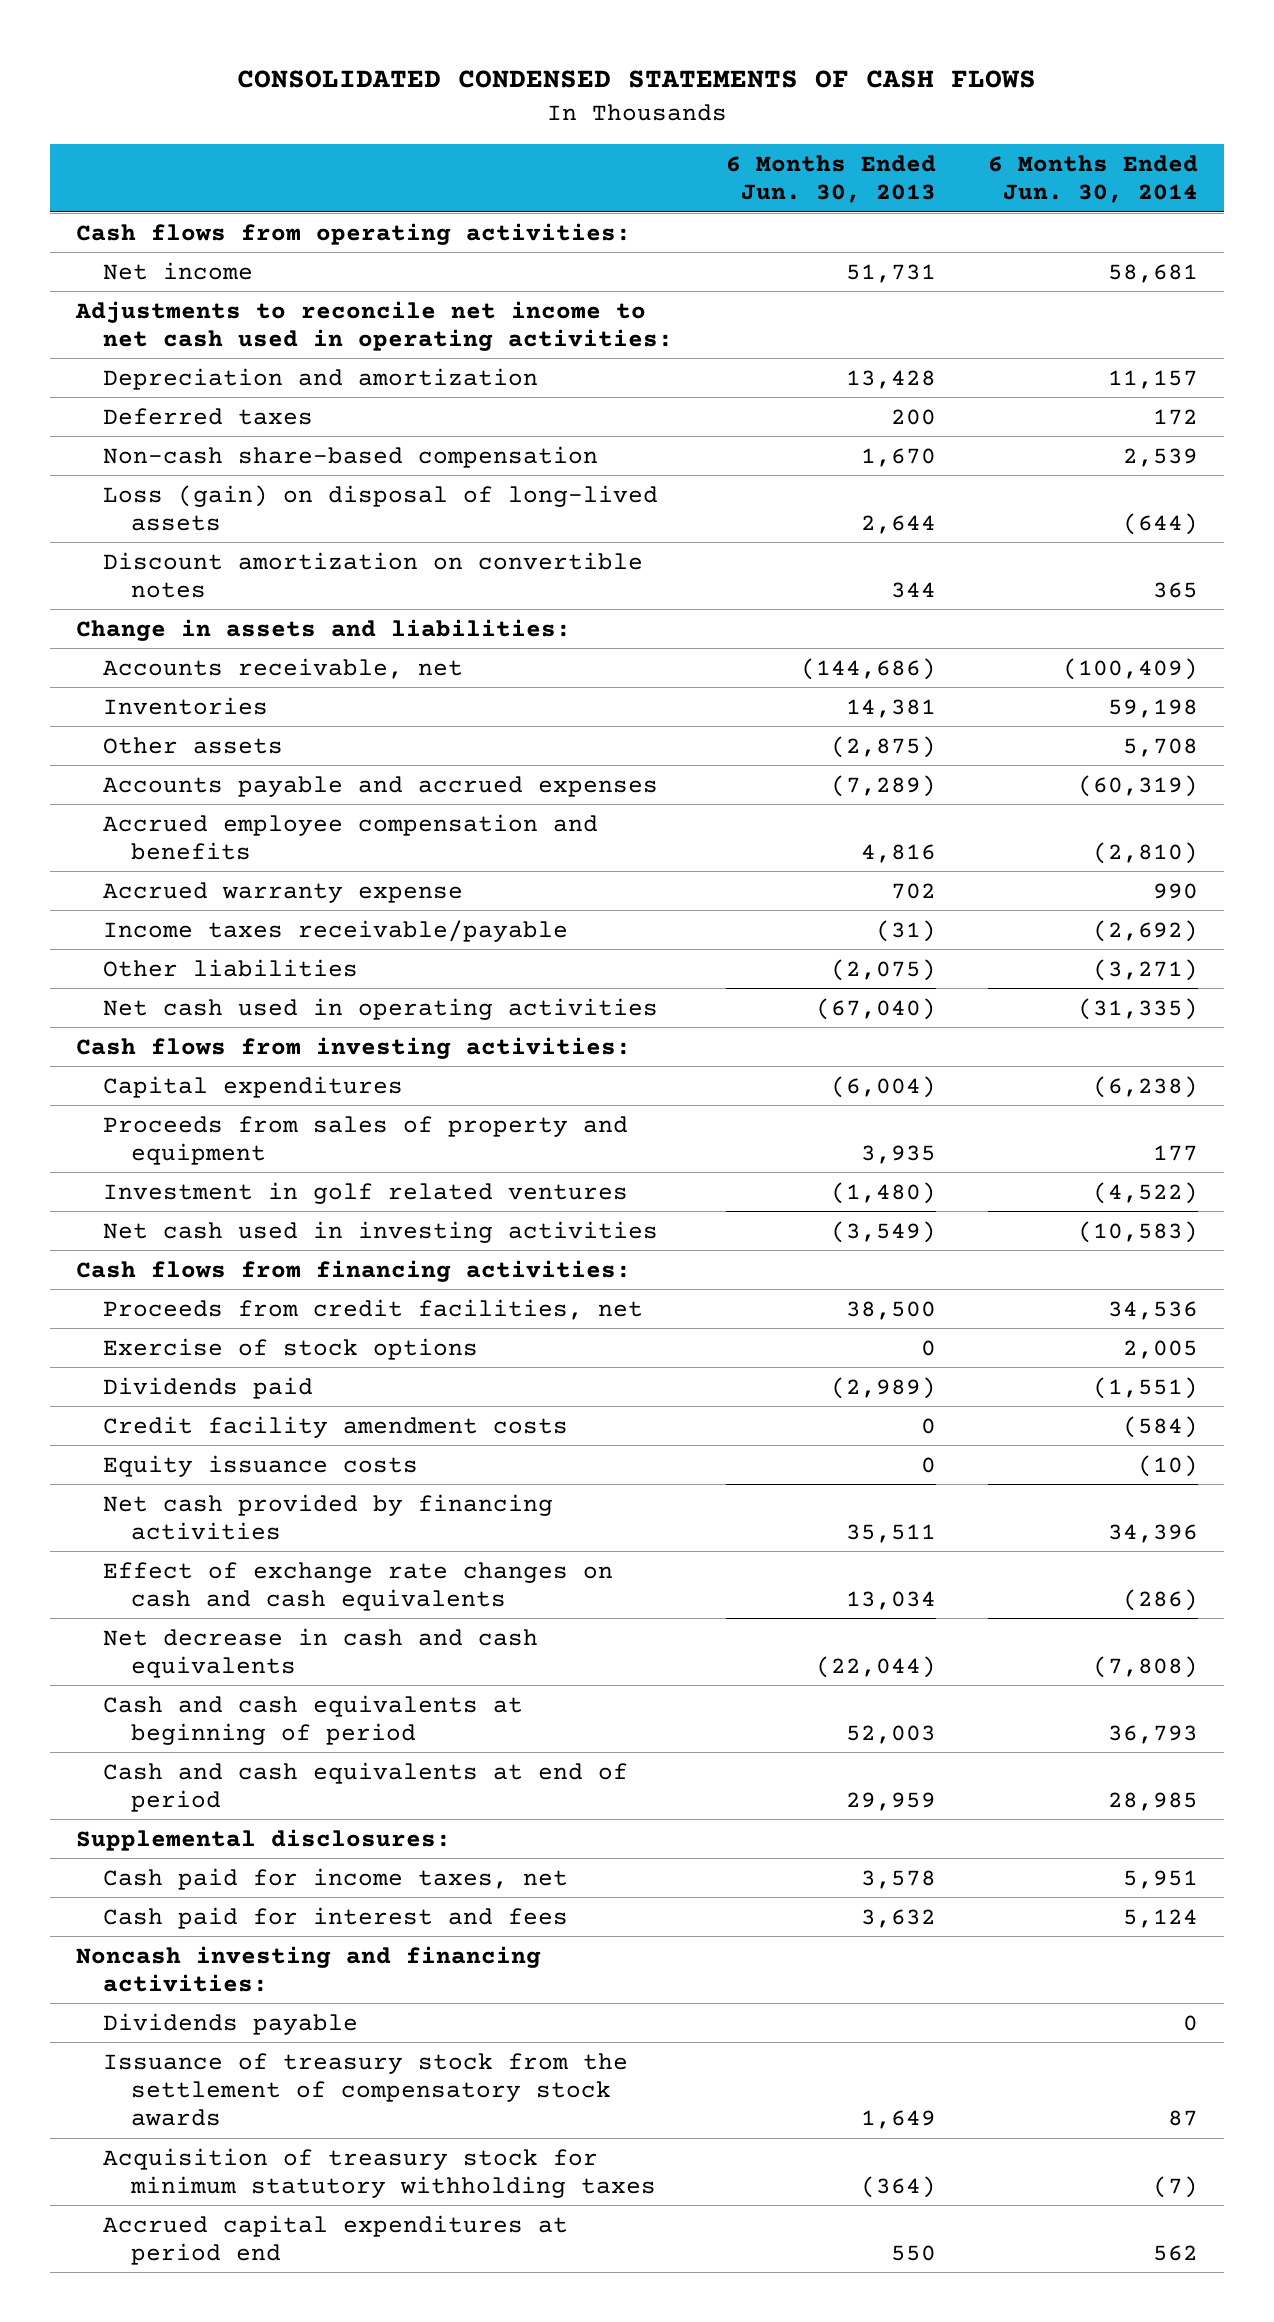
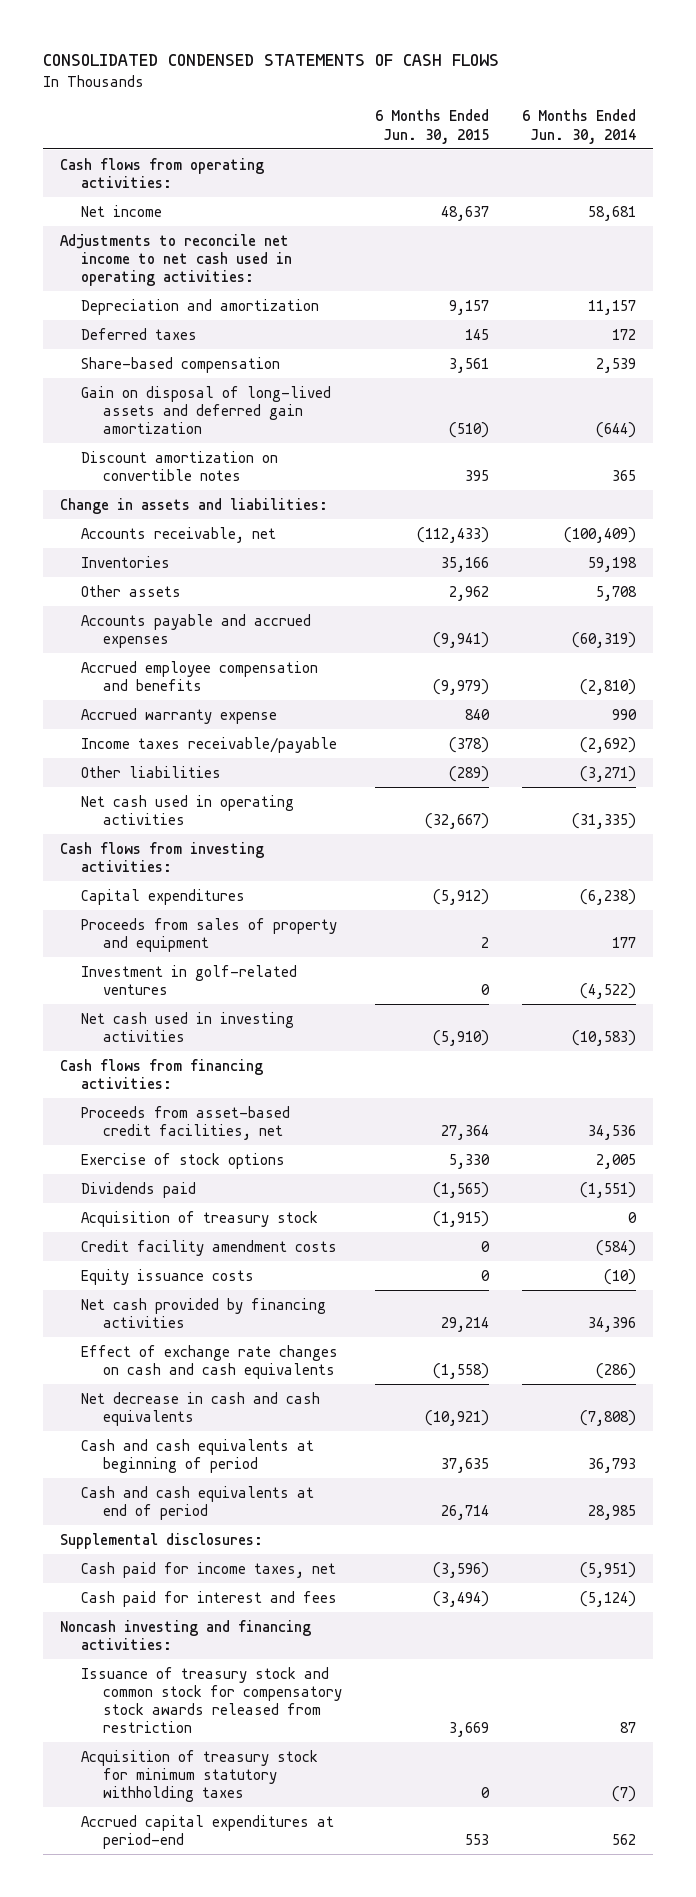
- | 6 Months Ended Jun. 30, 2013 | 6 Months Ended Jun. 30, 2014
+ | 6 Months Ended Jun. 30, 2015 | 6 Months Ended Jun. 30, 2014
- Non-cash share-based compensation | 1,670 | 2,539
- Loss (gain) on disposal of long-lived assets | 2,644 | (644)
+ Share-based compensation | 3,561 | 2,539
+ Gain on disposal of long-lived assets and deferred gain amortization | (510) | (644)
- Investment in golf related ventures | (1,480) | (4,522)
+ Investment in golf-related ventures | 0 | (4,522)
- Proceeds from credit facilities, net | 38,500 | 34,536
+ Proceeds from asset-based credit facilities, net | 27,364 | 34,536
+ Acquisition of treasury stock | (1,915) | 0
- Cash paid for income taxes, net | 3,578 | 5,951
- Cash paid for interest and fees | 3,632 | 5,124
+ Cash paid for income taxes, net | (3,596) | (5,951)
+ Cash paid for interest and fees | (3,494) | (5,124)
- Dividends payable | | 0
- Issuance of treasury stock from the settlement of compensatory stock awards | 1,649 | 87
+ Issuance of treasury stock and common stock for compensatory stock awards released from restriction | 3,669 | 87
- Accrued capital expenditures at period end | 550 | 562
+ Accrued capital expenditures at period-end | 553 | 562

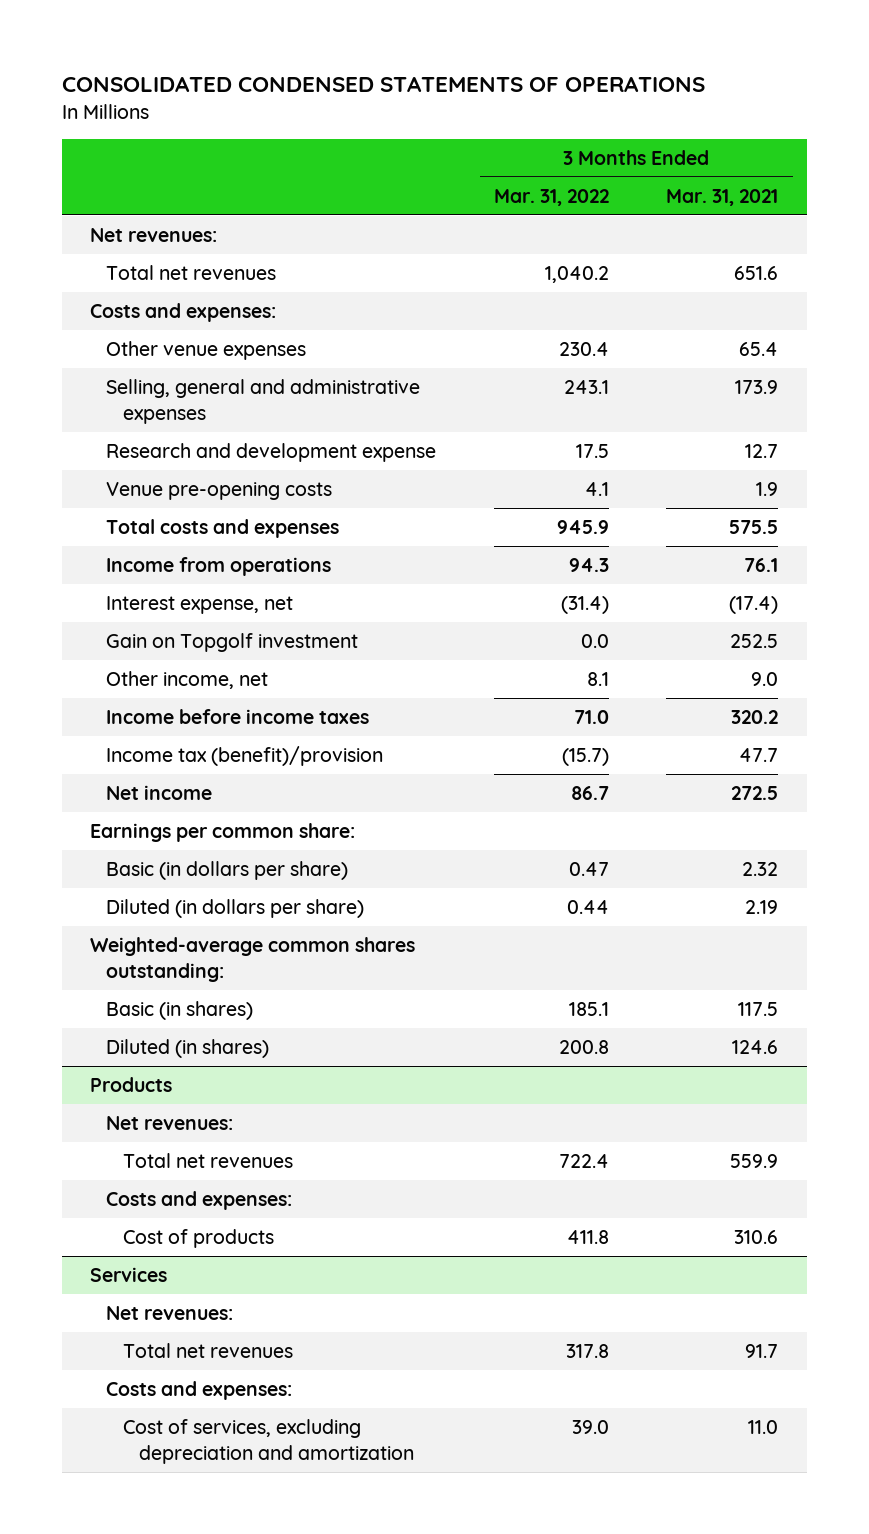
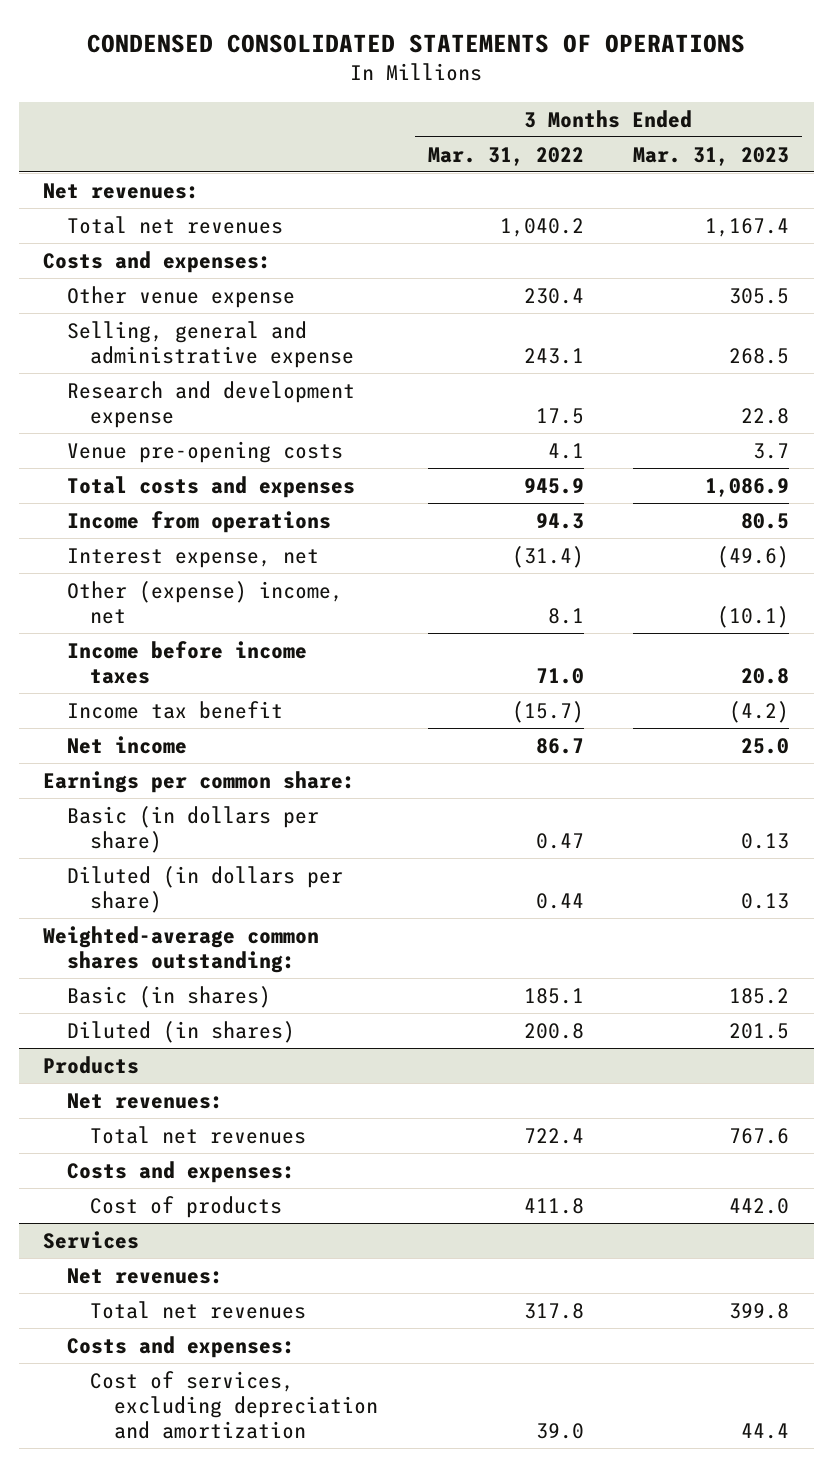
- CONSOLIDATED CONDENSED STATEMENTS OF OPERATIONS
+ CONDENSED CONSOLIDATED STATEMENTS OF OPERATIONS
- | 3 Months Ended Mar. 31, 2022 | 3 Months Ended Mar. 31, 2021
+ | 3 Months Ended Mar. 31, 2022 | 3 Months Ended Mar. 31, 2023
- Other venue expenses | 230.4 | 65.4
- Selling, general and administrative expenses | 243.1 | 173.9
+ Other venue expense | 230.4 | 305.5
+ Selling, general and administrative expense | 243.1 | 268.5
- Gain on Topgolf investment | 0.0 | 252.5
- Other income, net | 8.1 | 9.0
+ Other (expense) income, net | 8.1 | (10.1)
- Income tax (benefit)/provision | (15.7) | 47.7
+ Income tax benefit | (15.7) | (4.2)

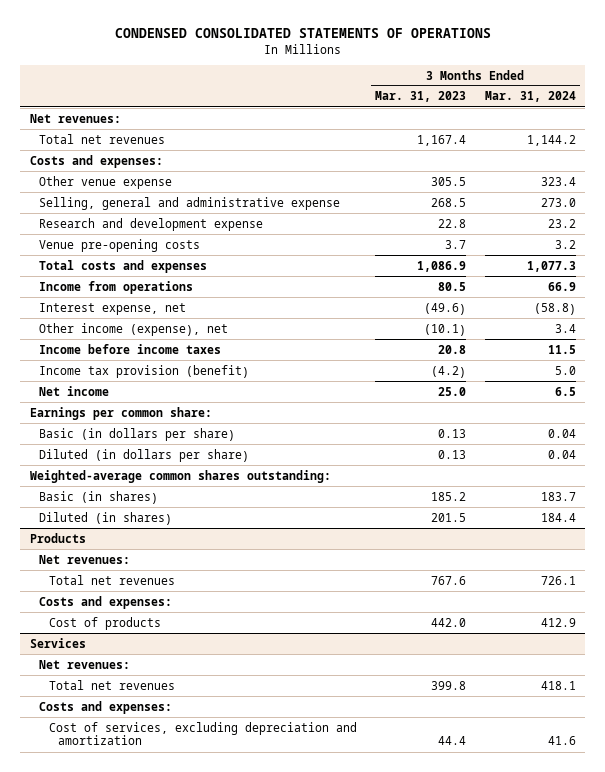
- | 3 Months Ended Mar. 31, 2022 | 3 Months Ended Mar. 31, 2023
+ | 3 Months Ended Mar. 31, 2023 | 3 Months Ended Mar. 31, 2024
- Other (expense) income, net | 8.1 | (10.1)
+ Other income (expense), net | (10.1) | 3.4
- Income tax benefit | (15.7) | (4.2)
+ Income tax provision (benefit) | (4.2) | 5.0

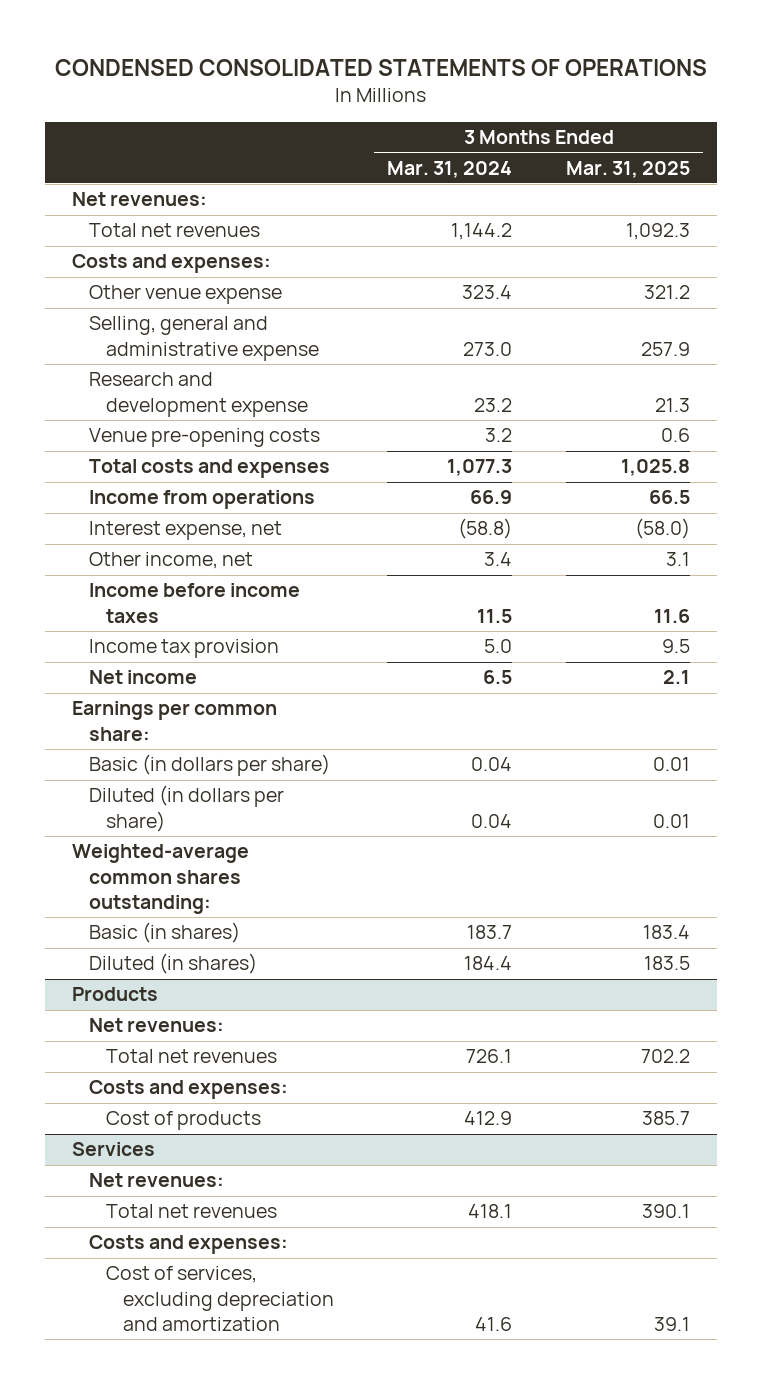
- | 3 Months Ended Mar. 31, 2023 | 3 Months Ended Mar. 31, 2024
+ | 3 Months Ended Mar. 31, 2024 | 3 Months Ended Mar. 31, 2025
- Other income (expense), net | (10.1) | 3.4
+ Other income, net | 3.4 | 3.1
- Income tax provision (benefit) | (4.2) | 5.0
+ Income tax provision | 5.0 | 9.5

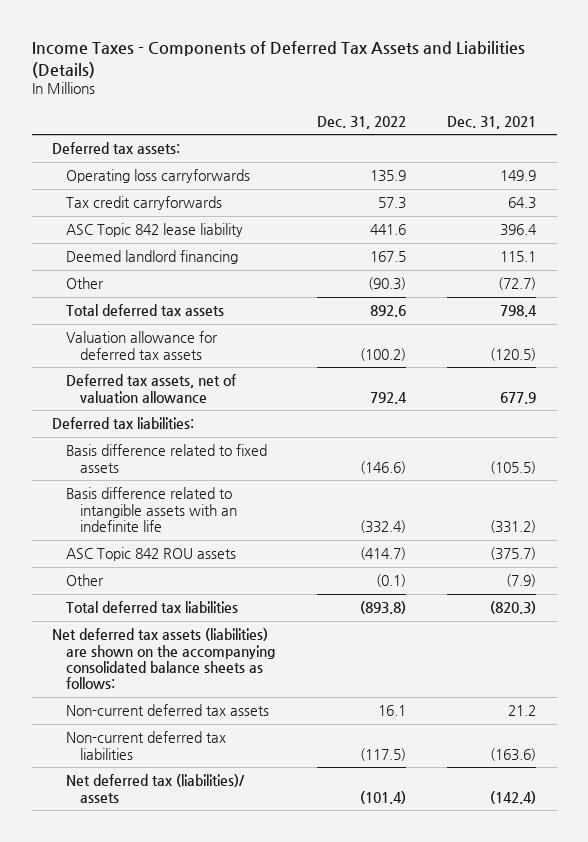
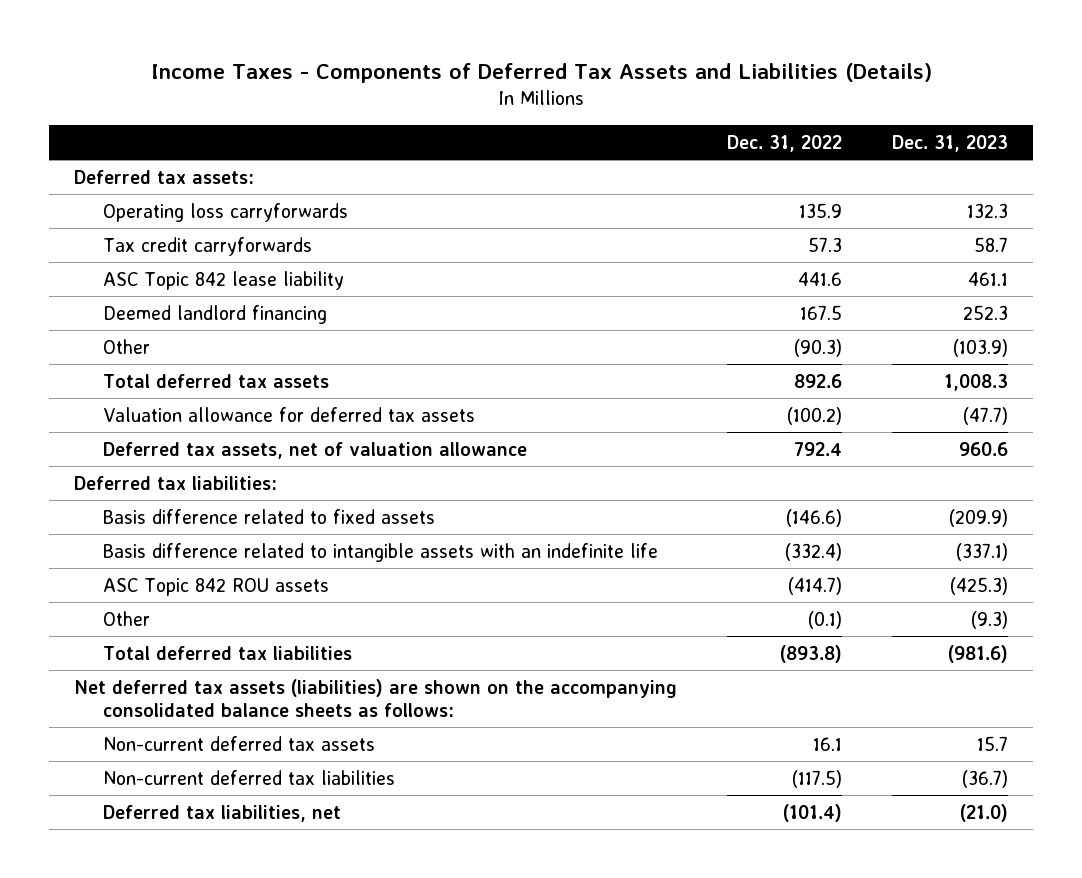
- | Dec. 31, 2022 | Dec. 31, 2021
+ | Dec. 31, 2022 | Dec. 31, 2023
- Net deferred tax (liabilities)/ assets | (101.4) | (142.4)
+ Deferred tax liabilities, net | (101.4) | (21.0)

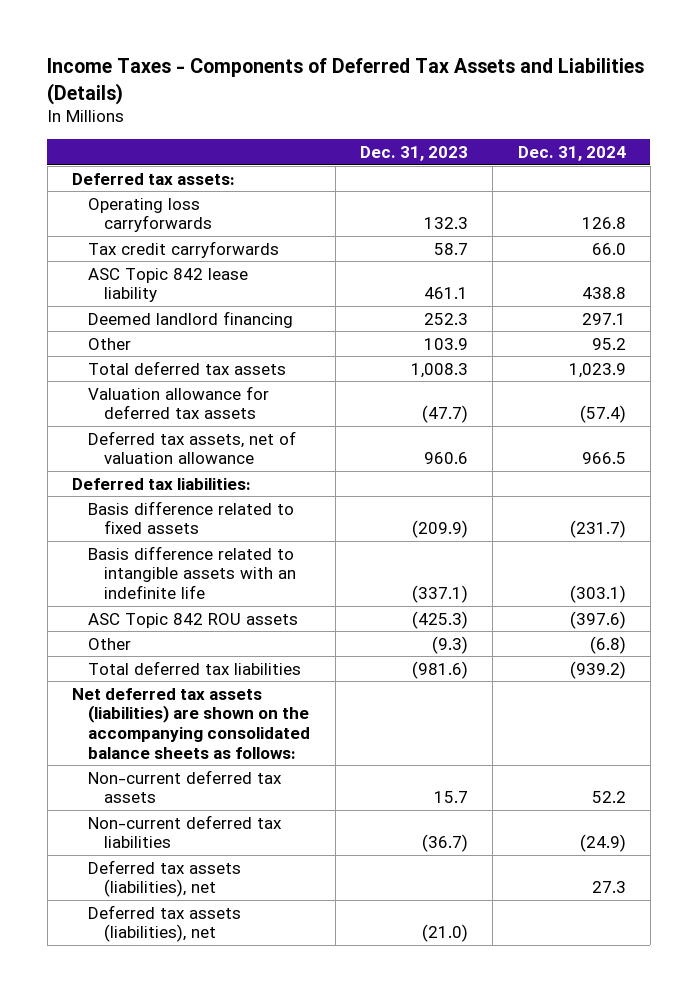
- | Dec. 31, 2022 | Dec. 31, 2023
+ | Dec. 31, 2023 | Dec. 31, 2024
- Other | (90.3) | (103.9)
+ Other | 103.9 | 95.2
- Deferred tax liabilities, net | (101.4) | (21.0)
+ Deferred tax assets (liabilities), net | | 27.3
+ Deferred tax assets (liabilities), net | (21.0) |

